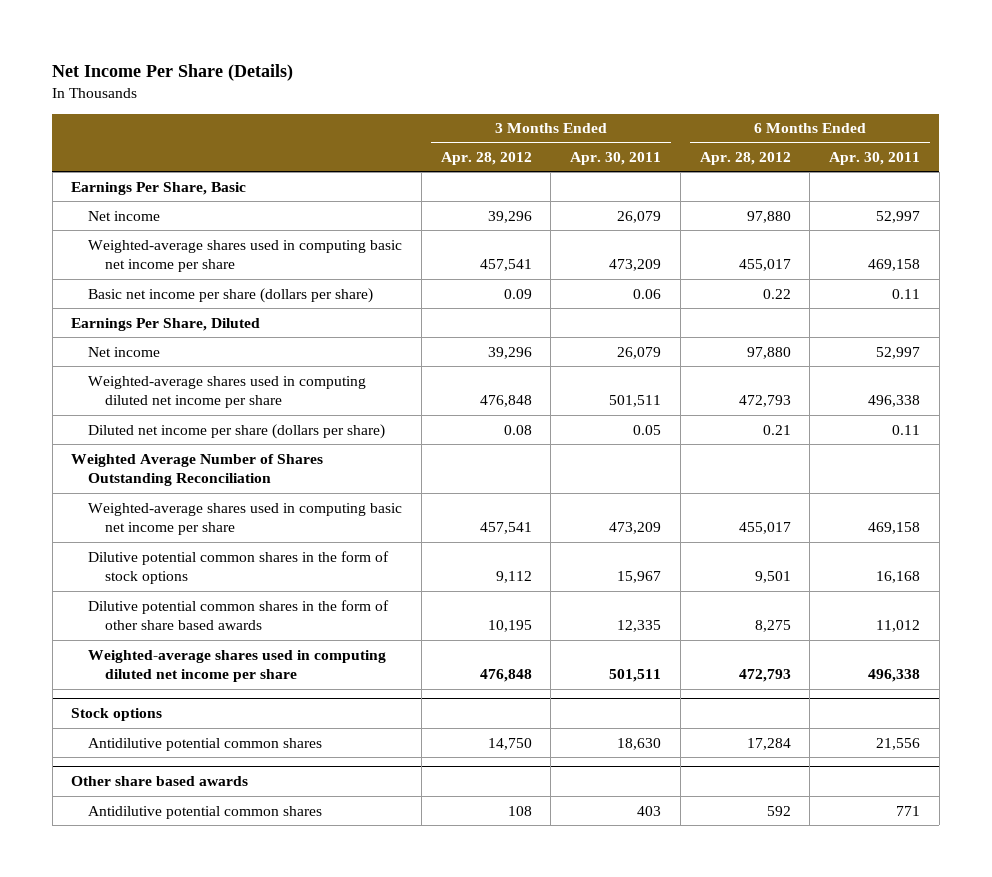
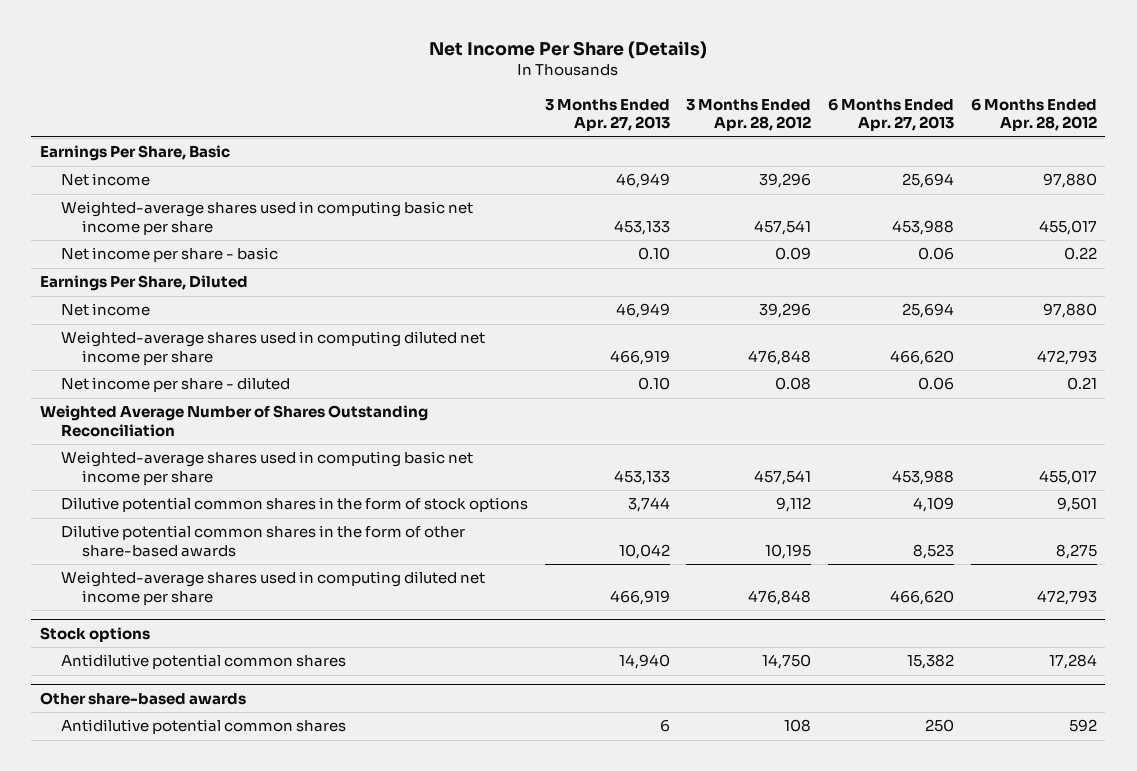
- | 3 Months Ended Apr. 28, 2012 | 3 Months Ended Apr. 30, 2011 | 6 Months Ended Apr. 28, 2012 | 6 Months Ended Apr. 30, 2011
+ | 3 Months Ended Apr. 27, 2013 | 3 Months Ended Apr. 28, 2012 | 6 Months Ended Apr. 27, 2013 | 6 Months Ended Apr. 28, 2012
- Basic net income per share (dollars per share) | 0.09 | 0.06 | 0.22 | 0.11
+ Net income per share - basic | 0.10 | 0.09 | 0.06 | 0.22
- Diluted net income per share (dollars per share) | 0.08 | 0.05 | 0.21 | 0.11
+ Net income per share - diluted | 0.10 | 0.08 | 0.06 | 0.21
- Dilutive potential common shares in the form of other share based awards | 10,195 | 12,335 | 8,275 | 11,012
+ Dilutive potential common shares in the form of other share-based awards | 10,042 | 10,195 | 8,523 | 8,275
- Other share based awards
+ Other share-based awards

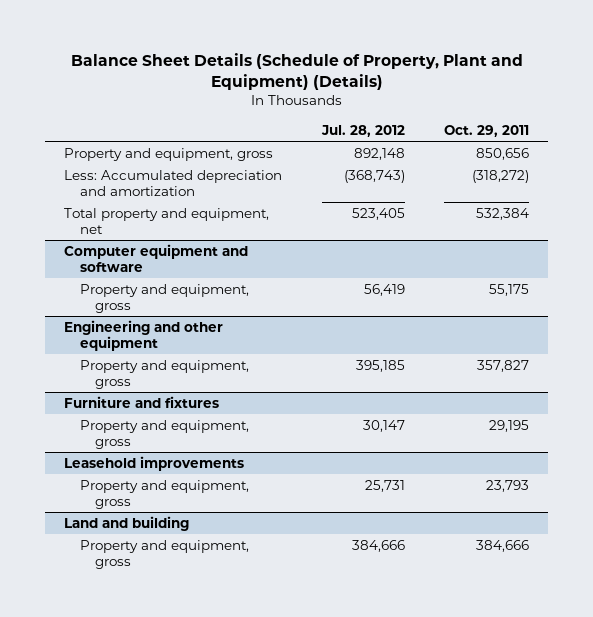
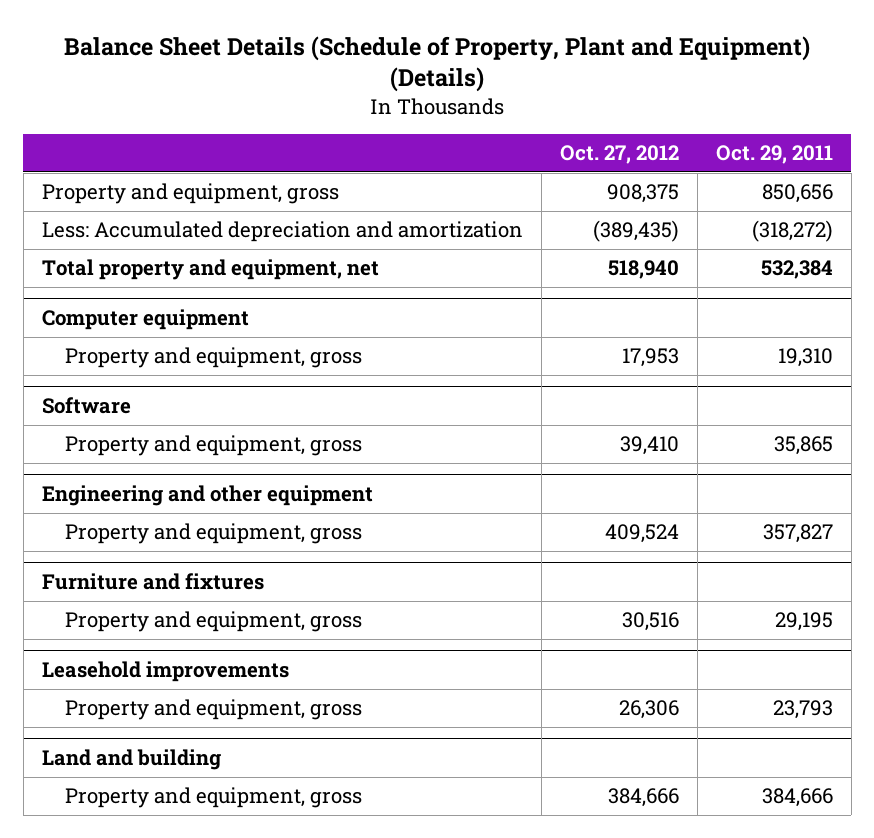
- | Jul. 28, 2012 | Oct. 29, 2011
+ | Oct. 27, 2012 | Oct. 29, 2011
- Computer equipment and software
- Property and equipment, gross | 56,419 | 55,175
+ Computer equipment
+ Property and equipment, gross | 17,953 | 19,310
+ Software
+ Property and equipment, gross | 39,410 | 35,865

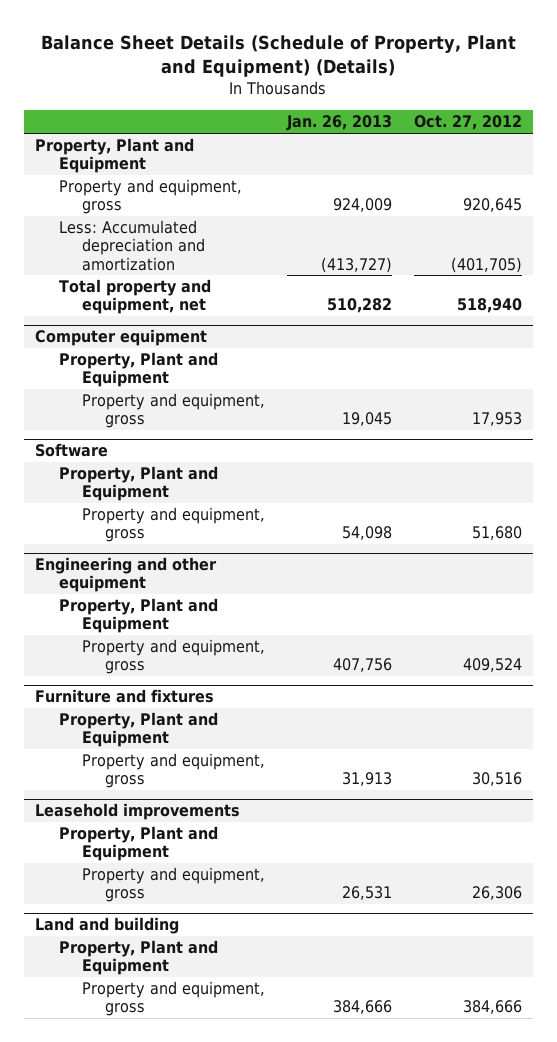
- | Oct. 27, 2012 | Oct. 29, 2011
+ | Jan. 26, 2013 | Oct. 27, 2012
- Property and equipment, gross | 908,375 | 850,656
- Less: Accumulated depreciation and amortization | (389,435) | (318,272)
+ Property, Plant and Equipment
+ Property and equipment, gross | 924,009 | 920,645
+ Less: Accumulated depreciation and amortization | (413,727) | (401,705)
@ Computer equipment
+ Property, Plant and Equipment
@ Software
- Property and equipment, gross | 39,410 | 35,865
+ Property, Plant and Equipment
+ Property and equipment, gross | 54,098 | 51,680
@ Engineering and other equipment
+ Property, Plant and Equipment
@ Furniture and fixtures
+ Property, Plant and Equipment
@ Leasehold improvements
+ Property, Plant and Equipment
@ Land and building
+ Property, Plant and Equipment

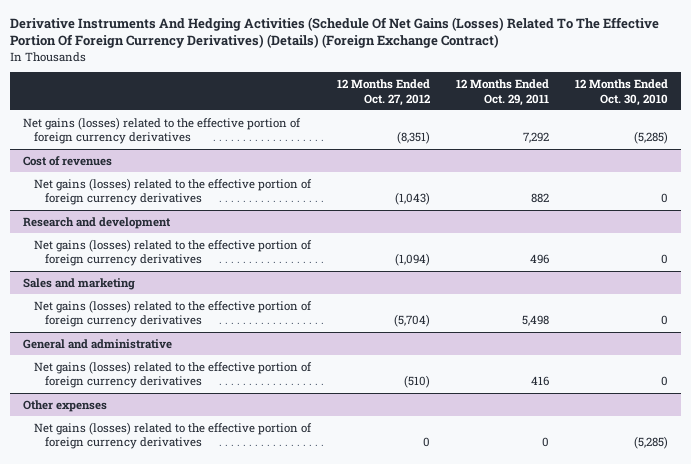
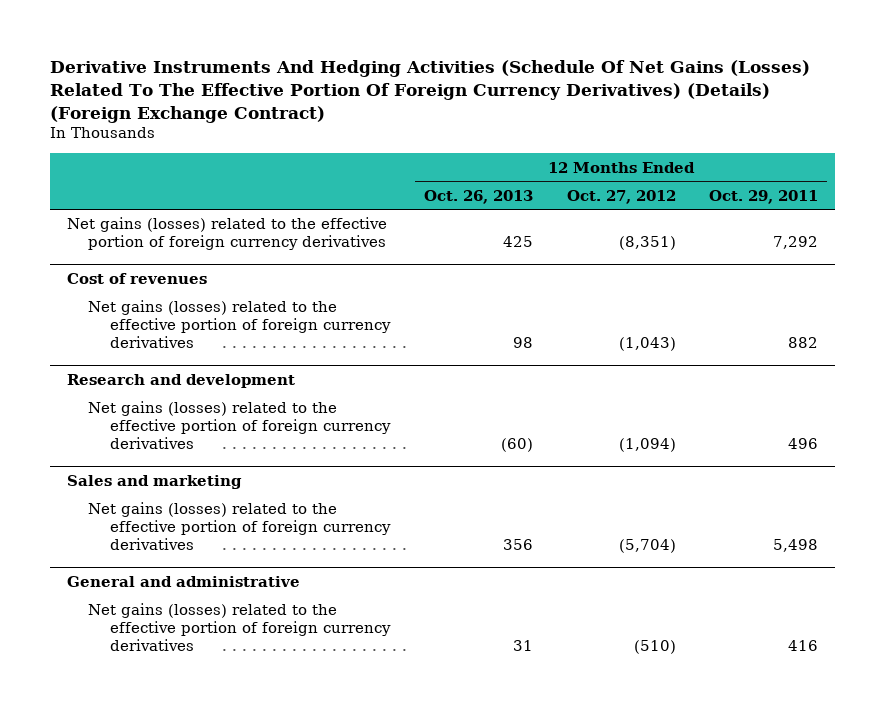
- | 12 Months Ended Oct. 27, 2012 | 12 Months Ended Oct. 29, 2011 | 12 Months Ended Oct. 30, 2010
+ | 12 Months Ended Oct. 26, 2013 | 12 Months Ended Oct. 27, 2012 | 12 Months Ended Oct. 29, 2011
- Other expenses
- Net gains (losses) related to the effective portion of foreign currency derivatives | 0 | 0 | (5,285)

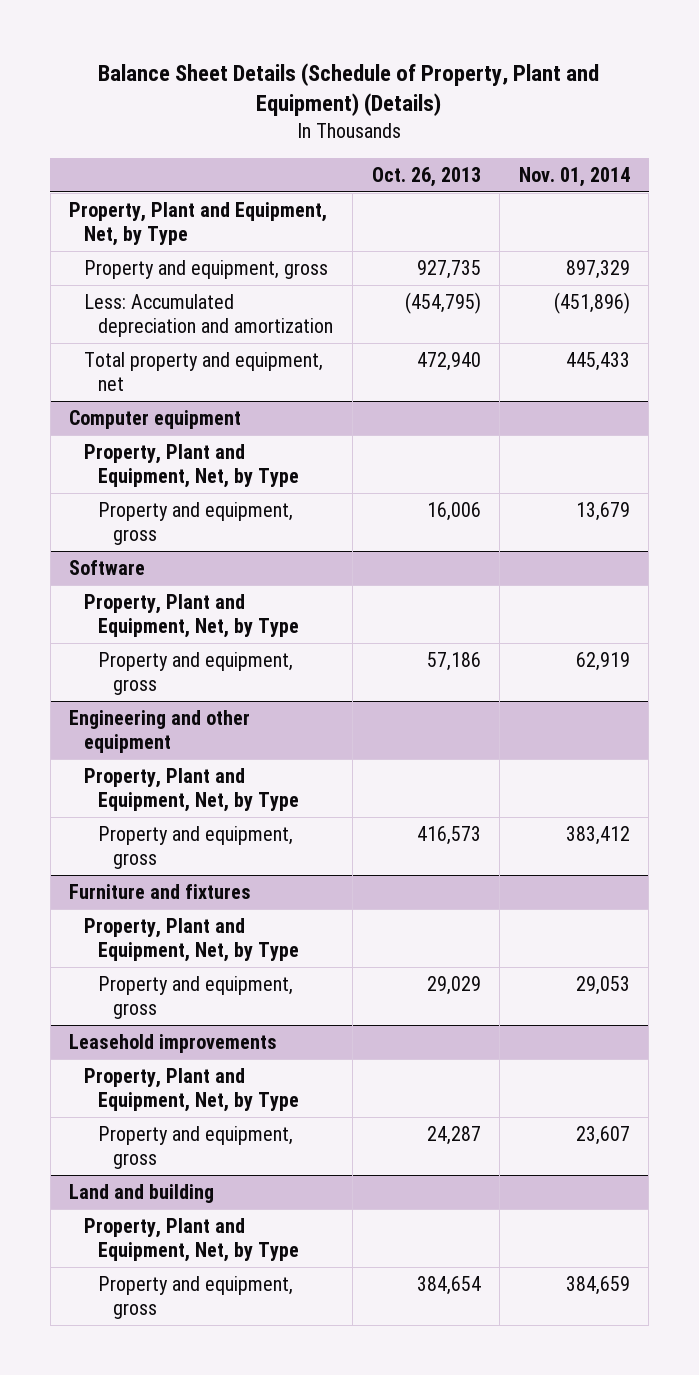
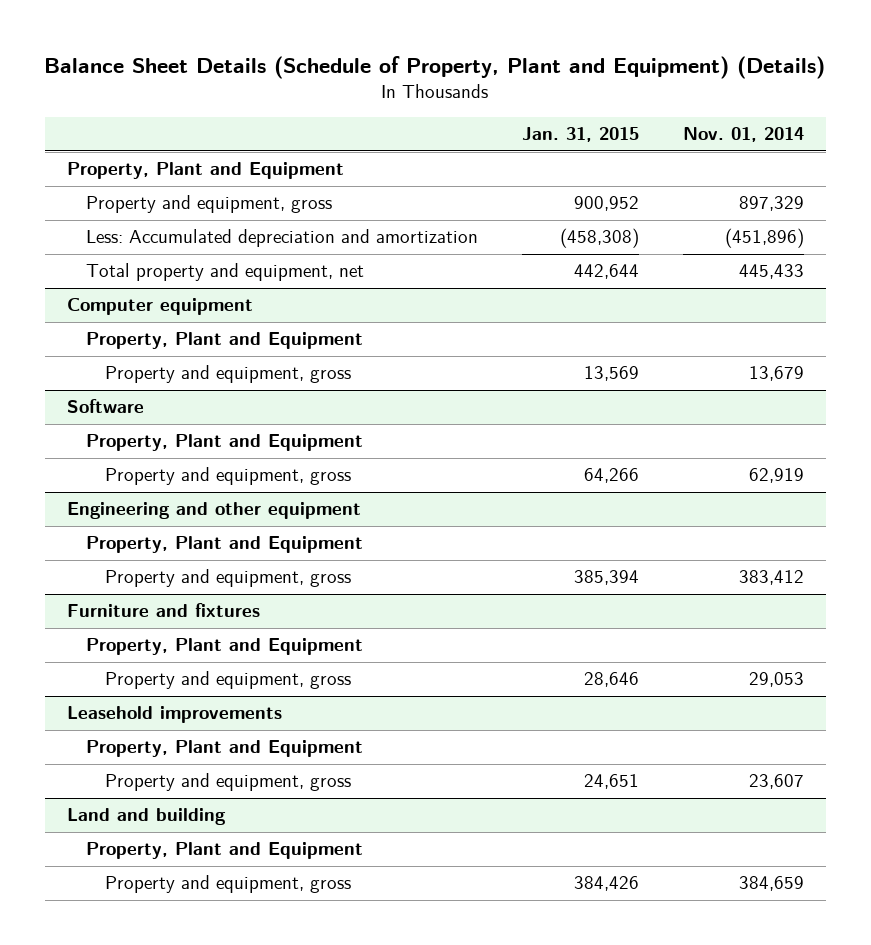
- | Oct. 26, 2013 | Nov. 01, 2014
+ | Jan. 31, 2015 | Nov. 01, 2014
- Property, Plant and Equipment, Net, by Type
+ Property, Plant and Equipment
@ Computer equipment
- Property, Plant and Equipment, Net, by Type
+ Property, Plant and Equipment
@ Software
- Property, Plant and Equipment, Net, by Type
+ Property, Plant and Equipment
@ Engineering and other equipment
- Property, Plant and Equipment, Net, by Type
+ Property, Plant and Equipment
@ Furniture and fixtures
- Property, Plant and Equipment, Net, by Type
+ Property, Plant and Equipment
@ Leasehold improvements
- Property, Plant and Equipment, Net, by Type
+ Property, Plant and Equipment
@ Land and building
- Property, Plant and Equipment, Net, by Type
+ Property, Plant and Equipment

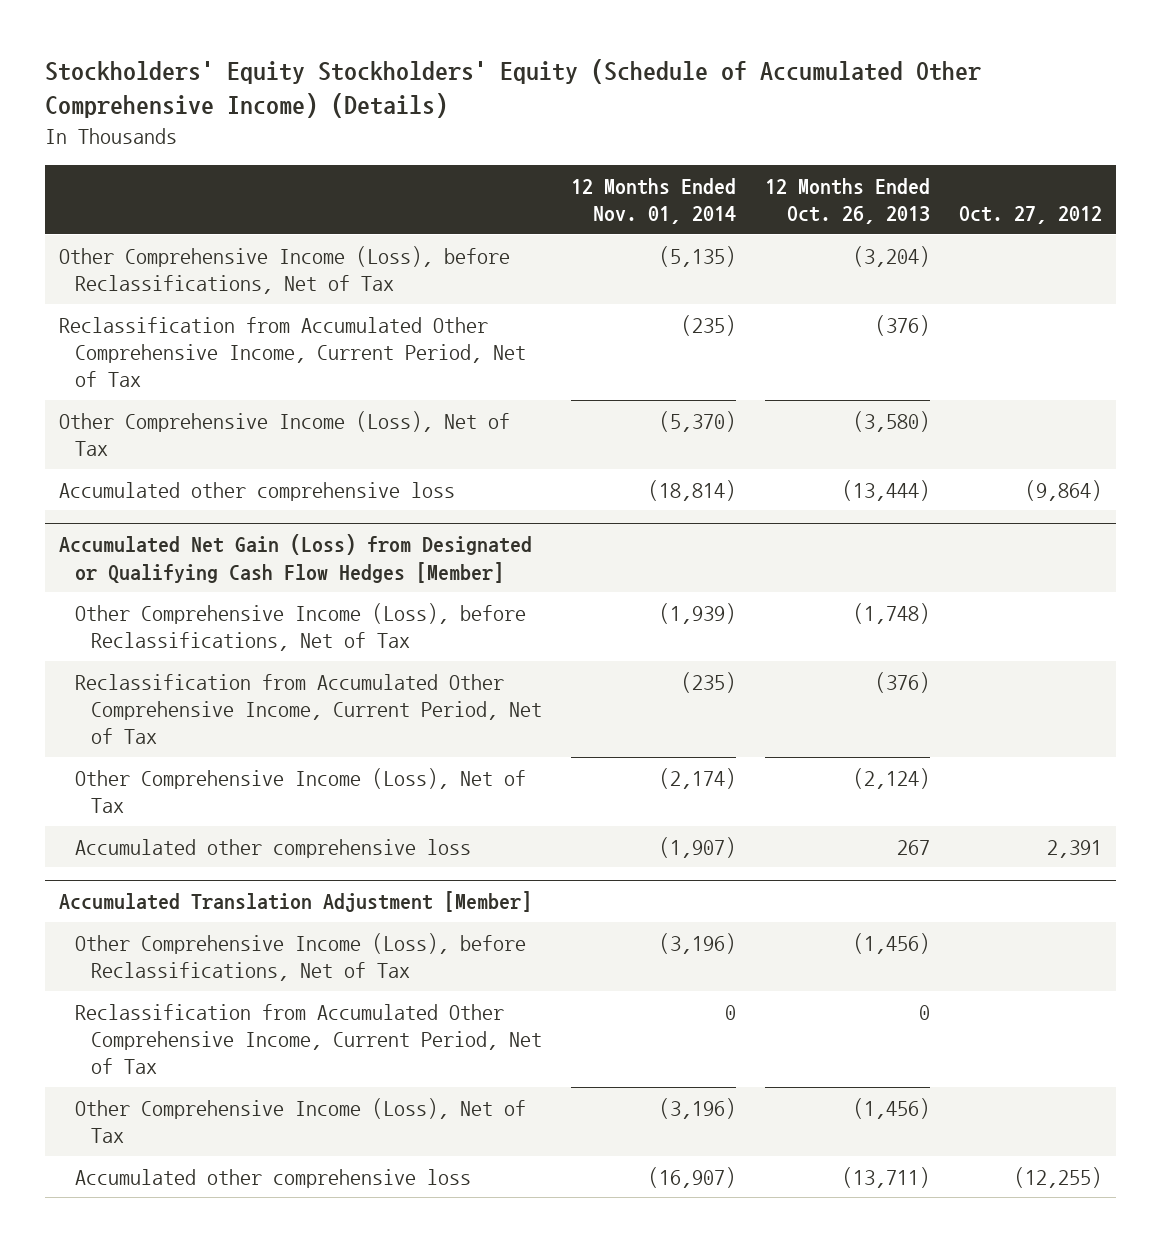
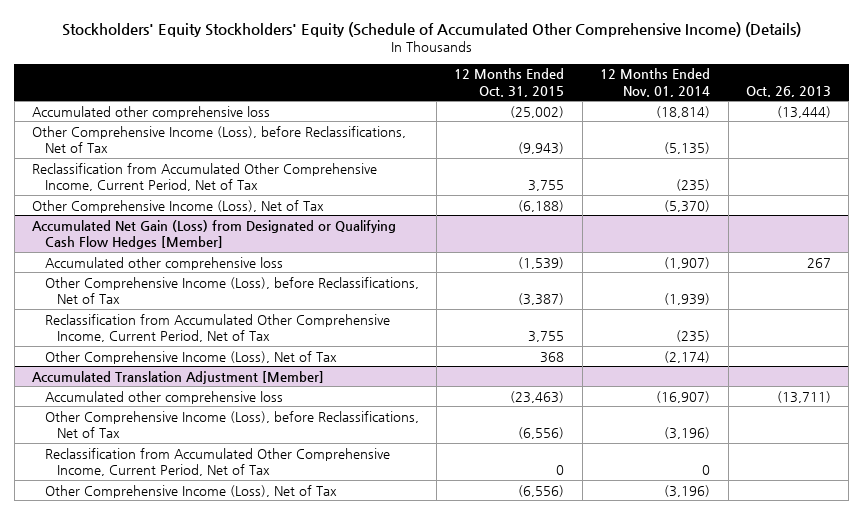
- | 12 Months Ended Nov. 01, 2014 | 12 Months Ended Oct. 26, 2013 | Oct. 27, 2012
+ | 12 Months Ended Oct. 31, 2015 | 12 Months Ended Nov. 01, 2014 | Oct. 26, 2013
moved up: Accumulated other comprehensive loss | (25,002) | (18,814) | (13,444)
@ Accumulated Net Gain (Loss) from Designated or Qualifying Cash Flow Hedges [Member]
moved up: Accumulated other comprehensive loss | (1,539) | (1,907) | 267
@ Accumulated Translation Adjustment [Member]
moved up: Accumulated other comprehensive loss | (23,463) | (16,907) | (13,711)

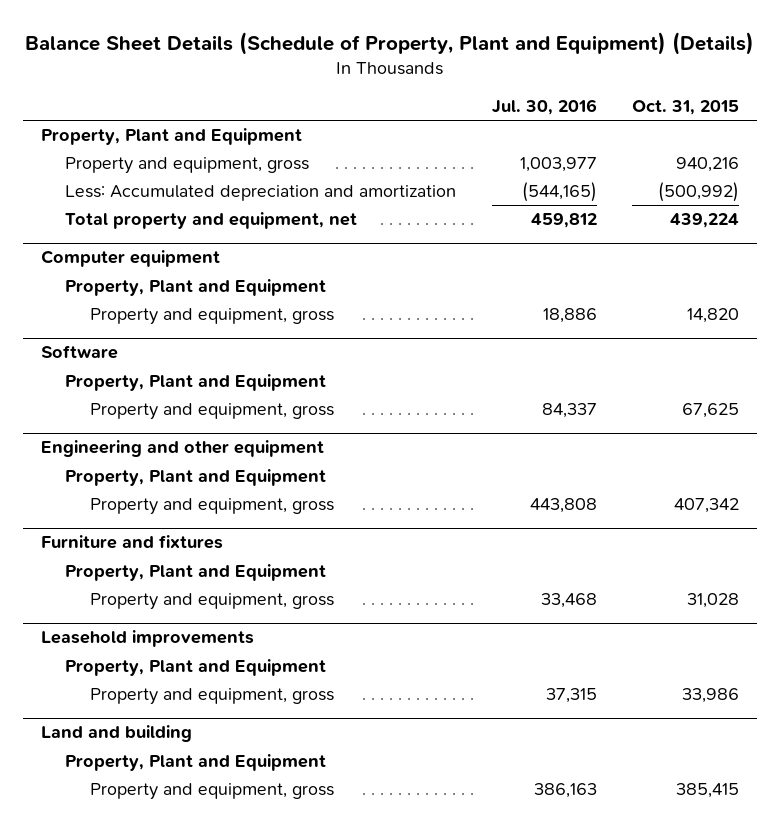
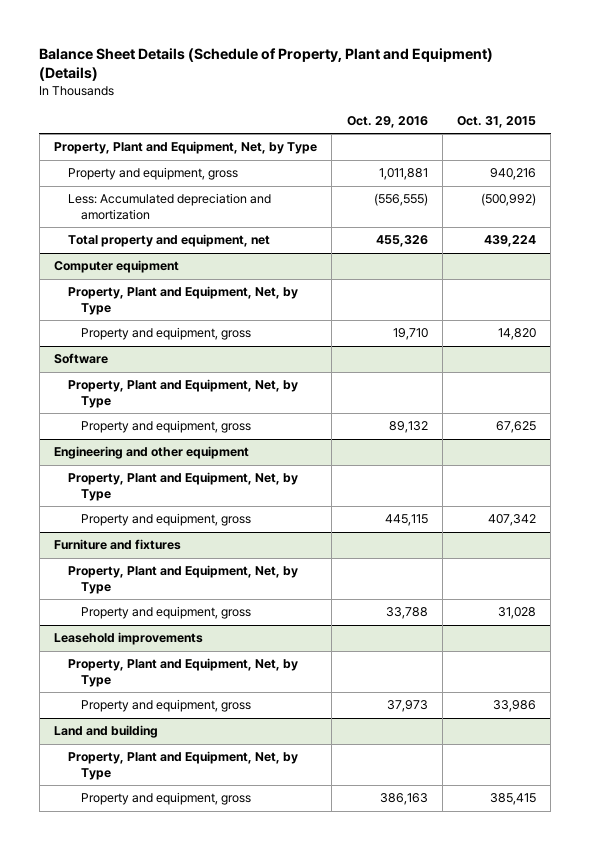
- | Jul. 30, 2016 | Oct. 31, 2015
+ | Oct. 29, 2016 | Oct. 31, 2015
- Property, Plant and Equipment
+ Property, Plant and Equipment, Net, by Type
@ Computer equipment
- Property, Plant and Equipment
+ Property, Plant and Equipment, Net, by Type
@ Software
- Property, Plant and Equipment
+ Property, Plant and Equipment, Net, by Type
@ Engineering and other equipment
- Property, Plant and Equipment
+ Property, Plant and Equipment, Net, by Type
@ Furniture and fixtures
- Property, Plant and Equipment
+ Property, Plant and Equipment, Net, by Type
@ Leasehold improvements
- Property, Plant and Equipment
+ Property, Plant and Equipment, Net, by Type
@ Land and building
- Property, Plant and Equipment
+ Property, Plant and Equipment, Net, by Type

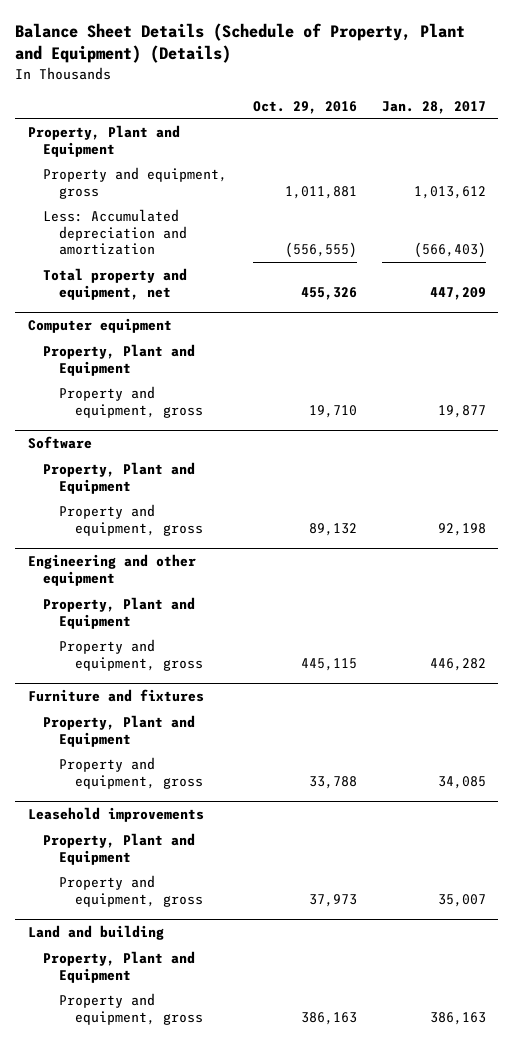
- | Oct. 29, 2016 | Oct. 31, 2015
+ | Oct. 29, 2016 | Jan. 28, 2017
- Property, Plant and Equipment, Net, by Type
+ Property, Plant and Equipment
@ Computer equipment
- Property, Plant and Equipment, Net, by Type
+ Property, Plant and Equipment
@ Software
- Property, Plant and Equipment, Net, by Type
+ Property, Plant and Equipment
@ Engineering and other equipment
- Property, Plant and Equipment, Net, by Type
+ Property, Plant and Equipment
@ Furniture and fixtures
- Property, Plant and Equipment, Net, by Type
+ Property, Plant and Equipment
@ Leasehold improvements
- Property, Plant and Equipment, Net, by Type
+ Property, Plant and Equipment
@ Land and building
- Property, Plant and Equipment, Net, by Type
+ Property, Plant and Equipment

